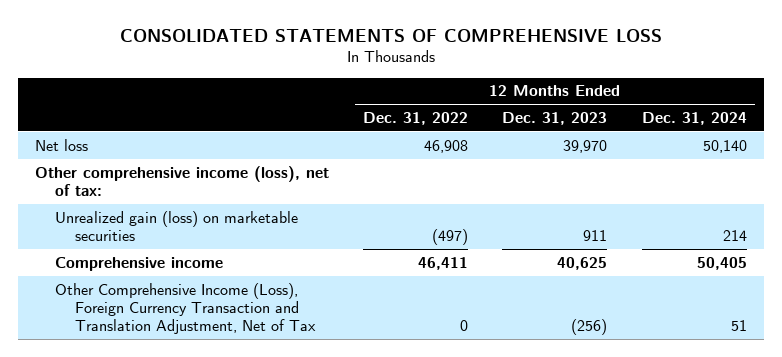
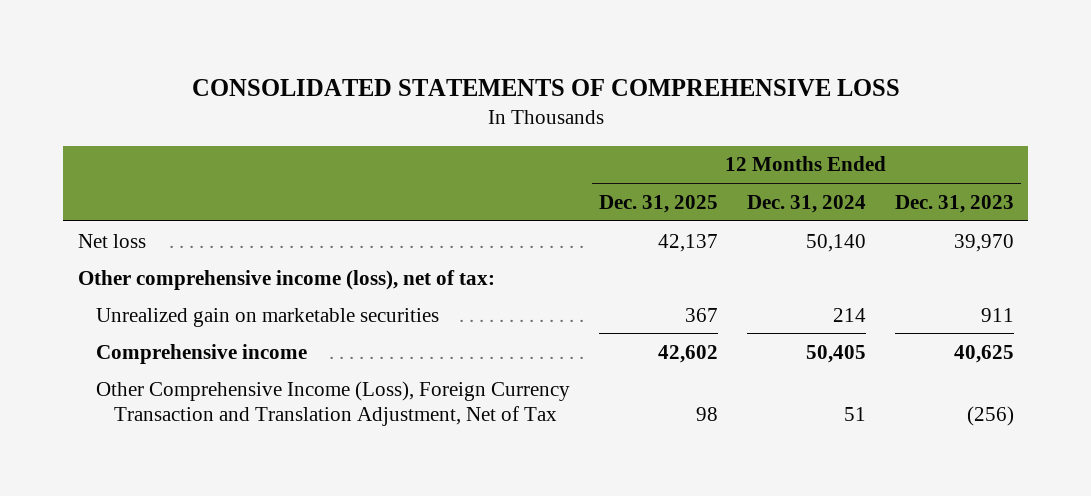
- | 12 Months Ended Dec. 31, 2022 | 12 Months Ended Dec. 31, 2023 | 12 Months Ended Dec. 31, 2024
+ | 12 Months Ended Dec. 31, 2025 | 12 Months Ended Dec. 31, 2024 | 12 Months Ended Dec. 31, 2023
- Unrealized gain (loss) on marketable securities | (497) | 911 | 214
+ Unrealized gain on marketable securities | 367 | 214 | 911

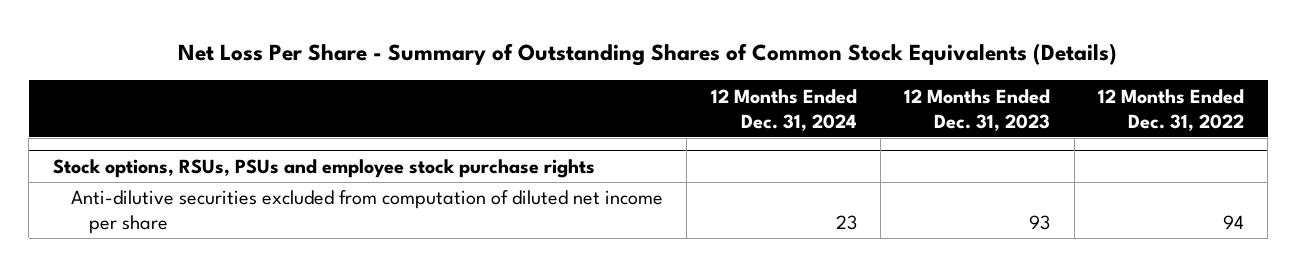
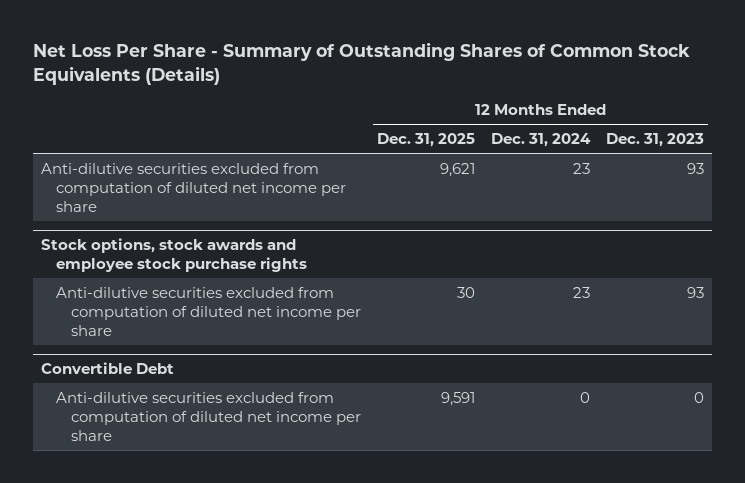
- | 12 Months Ended Dec. 31, 2024 | 12 Months Ended Dec. 31, 2023 | 12 Months Ended Dec. 31, 2022
+ | 12 Months Ended Dec. 31, 2025 | 12 Months Ended Dec. 31, 2024 | 12 Months Ended Dec. 31, 2023
- Stock options, RSUs, PSUs and employee stock purchase rights
+ Stock options, stock awards and employee stock purchase rights
+ Anti-dilutive securities excluded from computation of diluted net income per share | 30 | 23 | 93
+ Convertible Debt
+ Anti-dilutive securities excluded from computation of diluted net income per share | 9,591 | 0 | 0

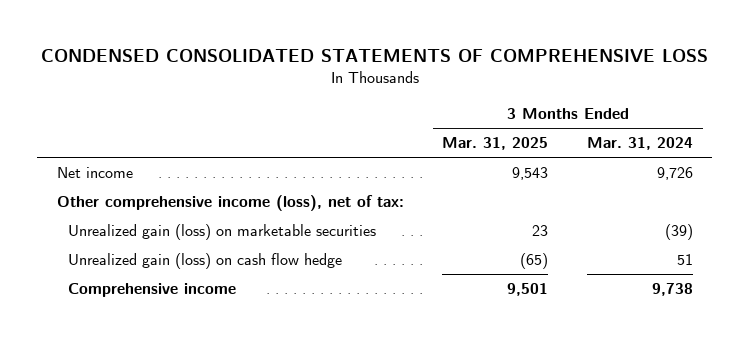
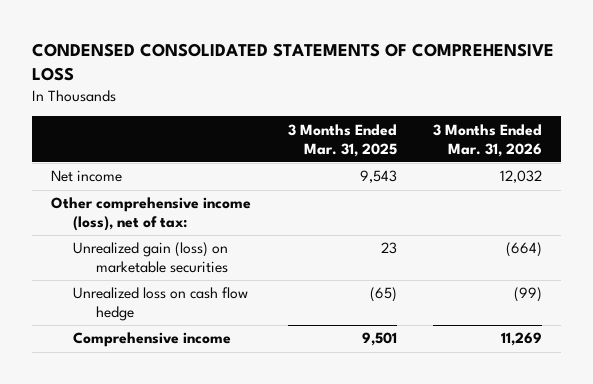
- | 3 Months Ended Mar. 31, 2025 | 3 Months Ended Mar. 31, 2024
+ | 3 Months Ended Mar. 31, 2025 | 3 Months Ended Mar. 31, 2026
- Unrealized gain (loss) on cash flow hedge | (65) | 51
+ Unrealized loss on cash flow hedge | (65) | (99)

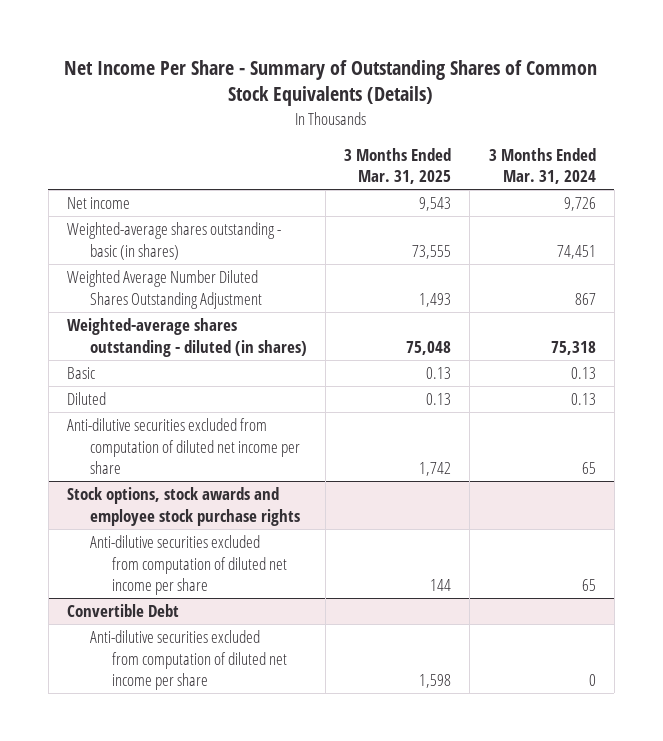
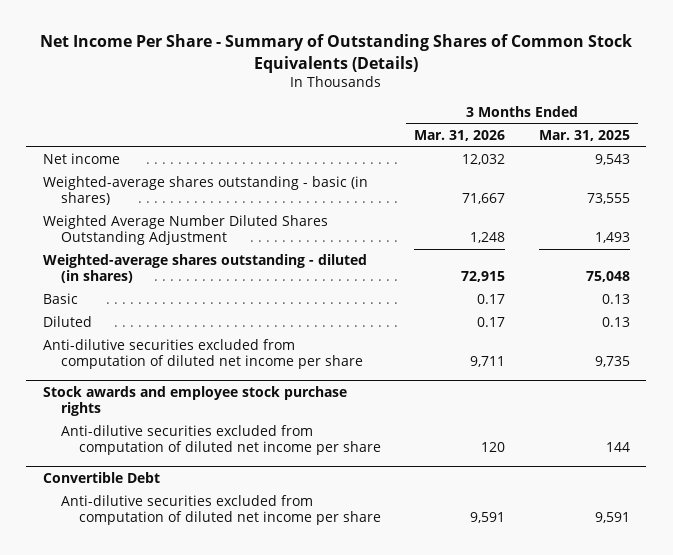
- | 3 Months Ended Mar. 31, 2025 | 3 Months Ended Mar. 31, 2024
+ | 3 Months Ended Mar. 31, 2026 | 3 Months Ended Mar. 31, 2025
- Anti-dilutive securities excluded from computation of diluted net income per share | 1,742 | 65
- Stock options, stock awards and employee stock purchase rights
+ Anti-dilutive securities excluded from computation of diluted net income per share | 9,711 | 9,735
+ Stock awards and employee stock purchase rights
@ Convertible Debt
- Anti-dilutive securities excluded from computation of diluted net income per share | 1,598 | 0
+ Anti-dilutive securities excluded from computation of diluted net income per share | 9,591 | 9,591

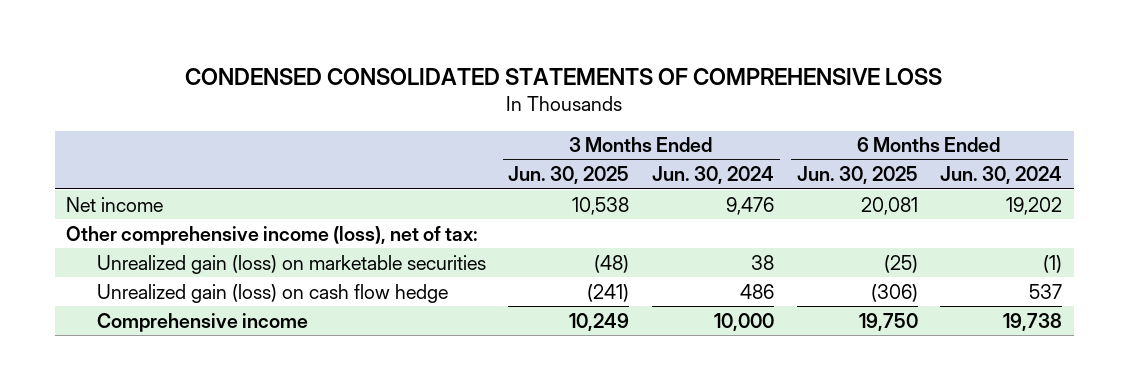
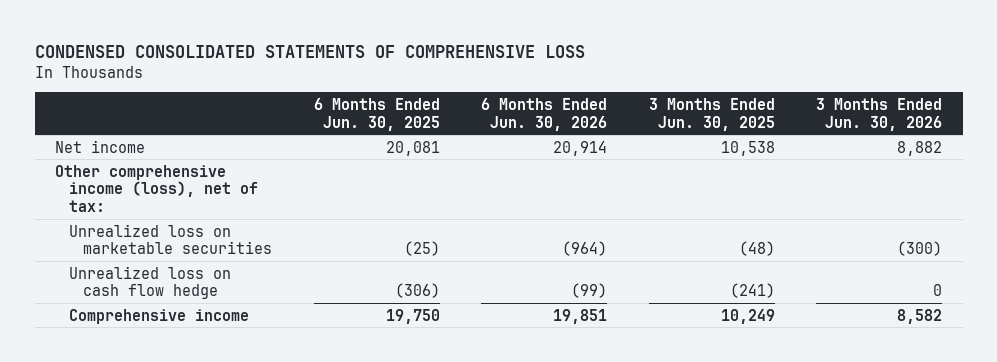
- | 3 Months Ended Jun. 30, 2025 | 3 Months Ended Jun. 30, 2024 | 6 Months Ended Jun. 30, 2025 | 6 Months Ended Jun. 30, 2024
+ | 6 Months Ended Jun. 30, 2025 | 6 Months Ended Jun. 30, 2026 | 3 Months Ended Jun. 30, 2025 | 3 Months Ended Jun. 30, 2026
- Unrealized gain (loss) on marketable securities | (48) | 38 | (25) | (1)
- Unrealized gain (loss) on cash flow hedge | (241) | 486 | (306) | 537
+ Unrealized loss on marketable securities | (25) | (964) | (48) | (300)
+ Unrealized loss on cash flow hedge | (306) | (99) | (241) | 0

